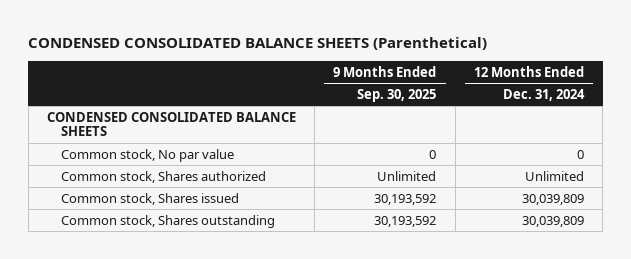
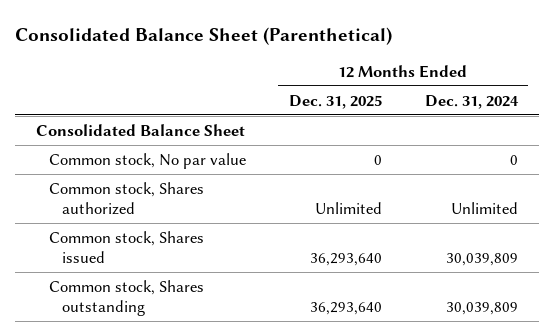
- CONDENSED CONSOLIDATED BALANCE SHEETS (Parenthetical)
+ Consolidated Balance Sheet (Parenthetical)
- | 9 Months Ended Sep. 30, 2025 | 12 Months Ended Dec. 31, 2024
+ | 12 Months Ended Dec. 31, 2025 | 12 Months Ended Dec. 31, 2024
- CONDENSED CONSOLIDATED BALANCE SHEETS
+ Consolidated Balance Sheet

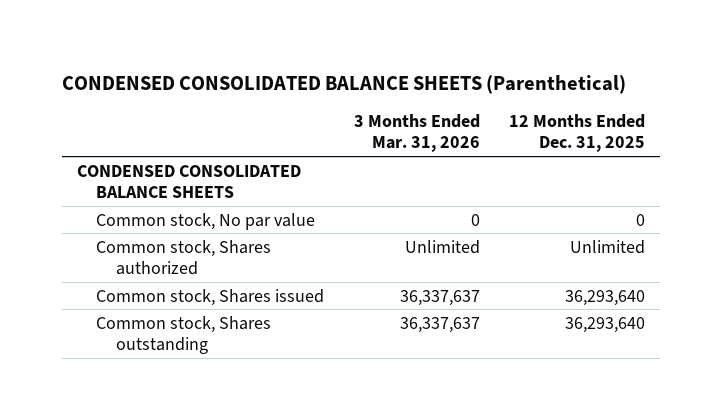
- Consolidated Balance Sheet (Parenthetical)
+ CONDENSED CONSOLIDATED BALANCE SHEETS (Parenthetical)
- | 12 Months Ended Dec. 31, 2025 | 12 Months Ended Dec. 31, 2024
+ | 3 Months Ended Mar. 31, 2026 | 12 Months Ended Dec. 31, 2025
- Consolidated Balance Sheet
+ CONDENSED CONSOLIDATED BALANCE SHEETS

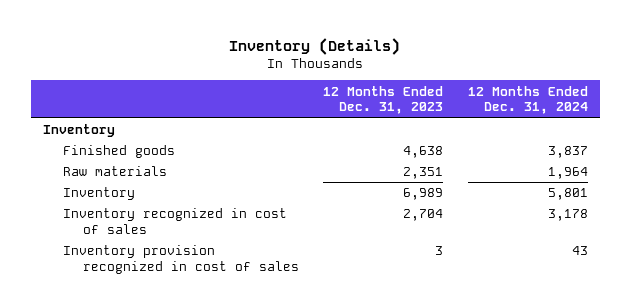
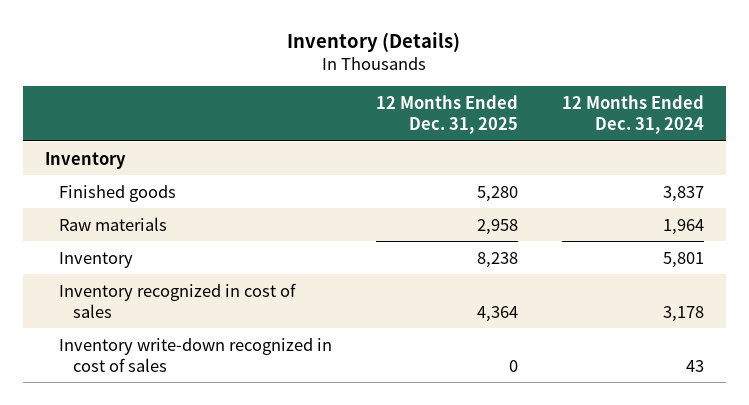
- | 12 Months Ended Dec. 31, 2023 | 12 Months Ended Dec. 31, 2024
+ | 12 Months Ended Dec. 31, 2025 | 12 Months Ended Dec. 31, 2024
- Inventory provision recognized in cost of sales | 3 | 43
+ Inventory write-down recognized in cost of sales | 0 | 43

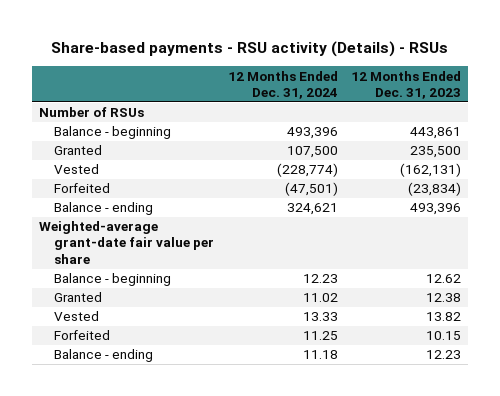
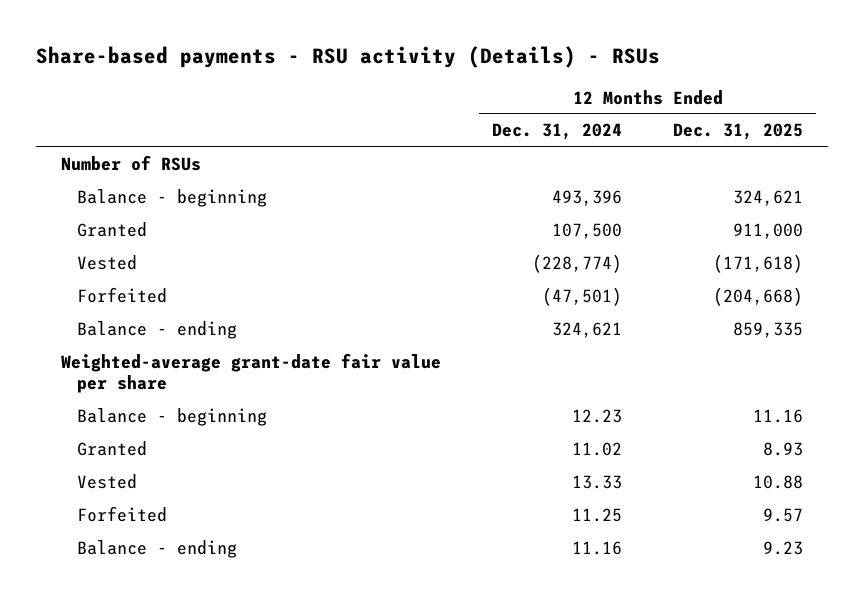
- | 12 Months Ended Dec. 31, 2024 | 12 Months Ended Dec. 31, 2023
+ | 12 Months Ended Dec. 31, 2024 | 12 Months Ended Dec. 31, 2025
- Balance - ending | 11.18 | 12.23
+ Balance - ending | 11.16 | 9.23

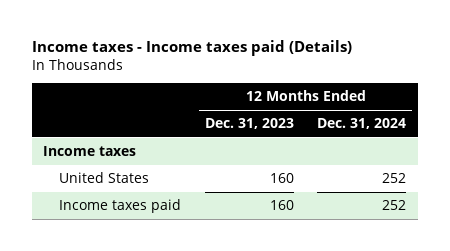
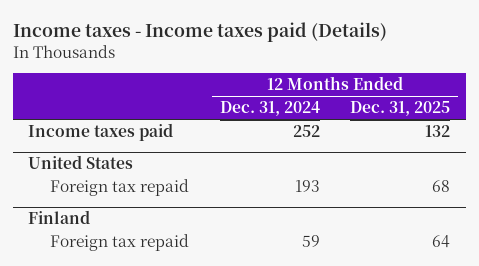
- | 12 Months Ended Dec. 31, 2023 | 12 Months Ended Dec. 31, 2024
+ | 12 Months Ended Dec. 31, 2024 | 12 Months Ended Dec. 31, 2025
- Income taxes
- United States | 160 | 252
+ United States
+ Foreign tax repaid | 193 | 68
+ Finland
+ Foreign tax repaid | 59 | 64

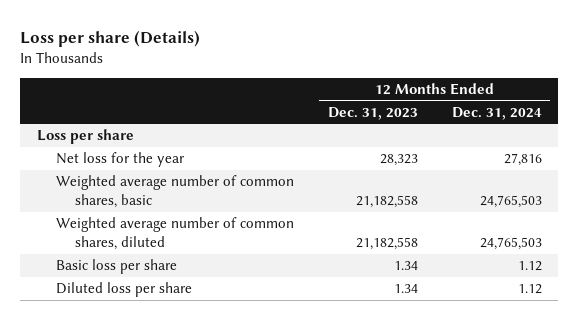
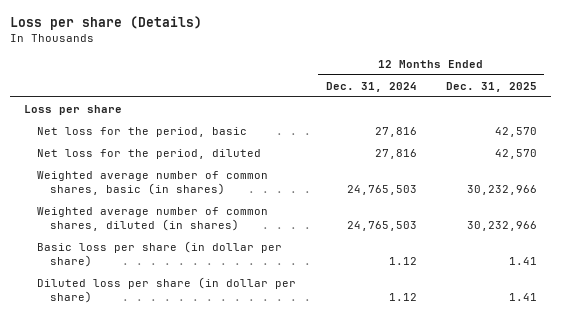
- | 12 Months Ended Dec. 31, 2023 | 12 Months Ended Dec. 31, 2024
+ | 12 Months Ended Dec. 31, 2024 | 12 Months Ended Dec. 31, 2025
- Net loss for the year | 28,323 | 27,816
- Weighted average number of common shares, basic | 21,182,558 | 24,765,503
- Weighted average number of common shares, diluted | 21,182,558 | 24,765,503
- Basic loss per share | 1.34 | 1.12
- Diluted loss per share | 1.34 | 1.12
+ Net loss for the period, basic | 27,816 | 42,570
+ Net loss for the period, diluted | 27,816 | 42,570
+ Weighted average number of common shares, basic (in shares) | 24,765,503 | 30,232,966
+ Weighted average number of common shares, diluted (in shares) | 24,765,503 | 30,232,966
+ Basic loss per share (in dollar per share) | 1.12 | 1.41
+ Diluted loss per share (in dollar per share) | 1.12 | 1.41

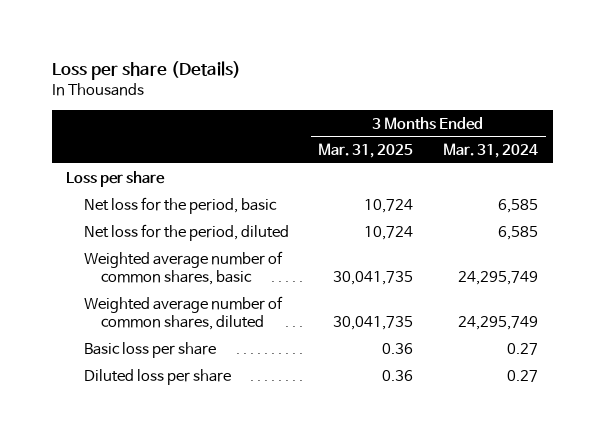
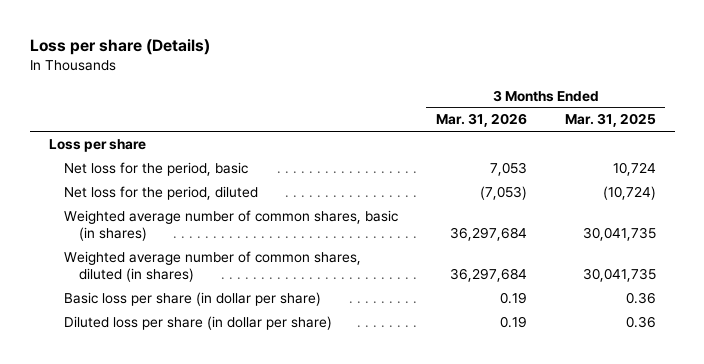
- | 3 Months Ended Mar. 31, 2025 | 3 Months Ended Mar. 31, 2024
+ | 3 Months Ended Mar. 31, 2026 | 3 Months Ended Mar. 31, 2025
- Net loss for the period, diluted | 10,724 | 6,585
- Weighted average number of common shares, basic | 30,041,735 | 24,295,749
- Weighted average number of common shares, diluted | 30,041,735 | 24,295,749
- Basic loss per share | 0.36 | 0.27
- Diluted loss per share | 0.36 | 0.27
+ Net loss for the period, diluted | (7,053) | (10,724)
+ Weighted average number of common shares, basic (in shares) | 36,297,684 | 30,041,735
+ Weighted average number of common shares, diluted (in shares) | 36,297,684 | 30,041,735
+ Basic loss per share (in dollar per share) | 0.19 | 0.36
+ Diluted loss per share (in dollar per share) | 0.19 | 0.36

